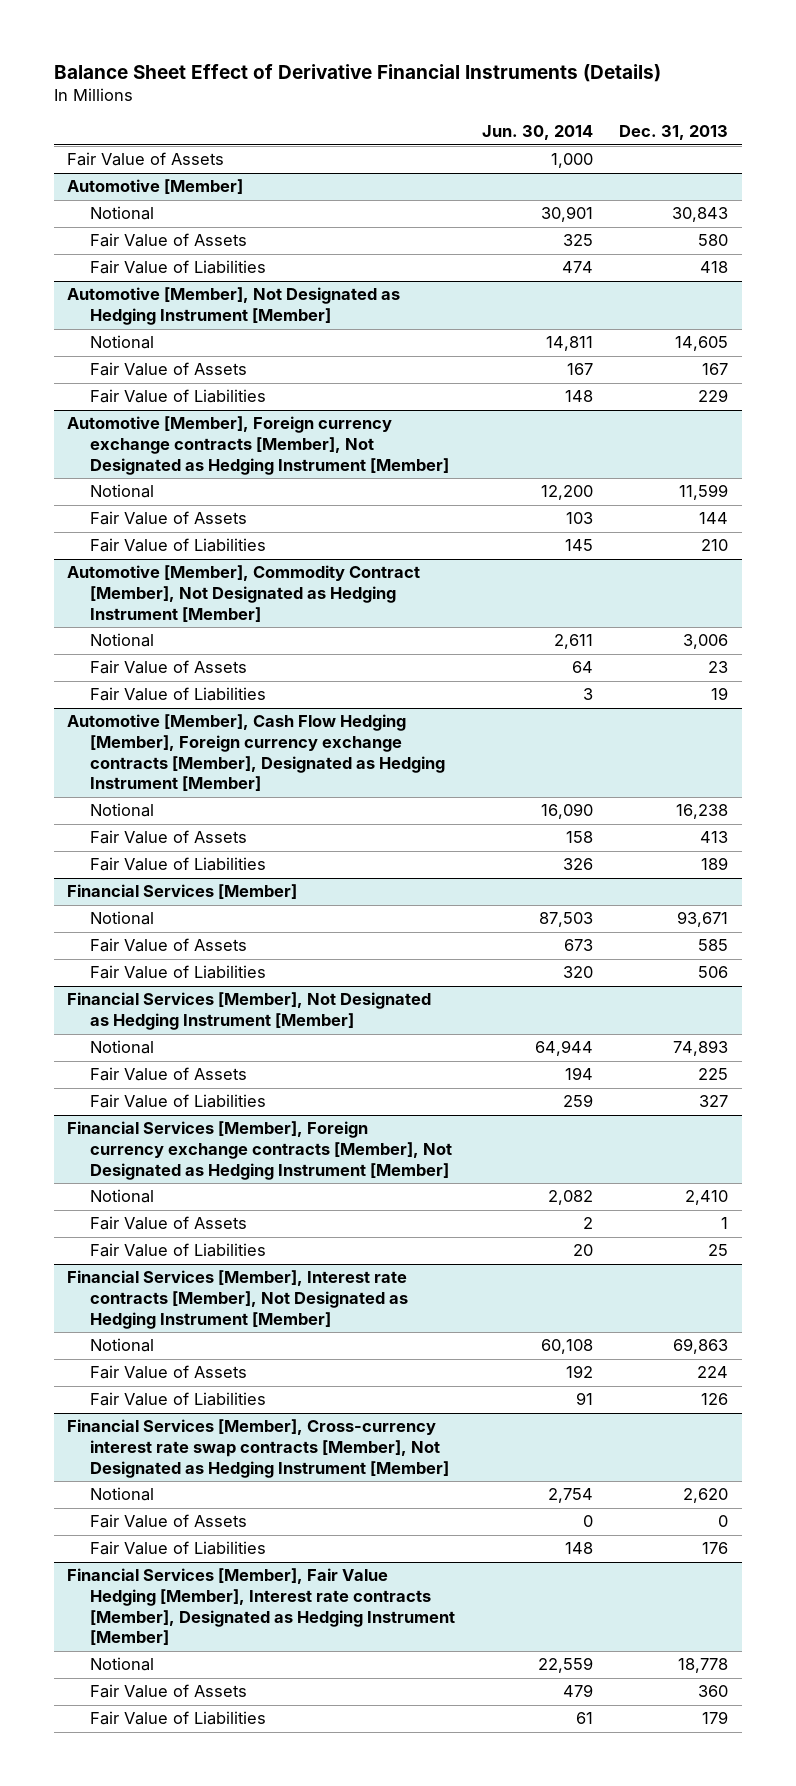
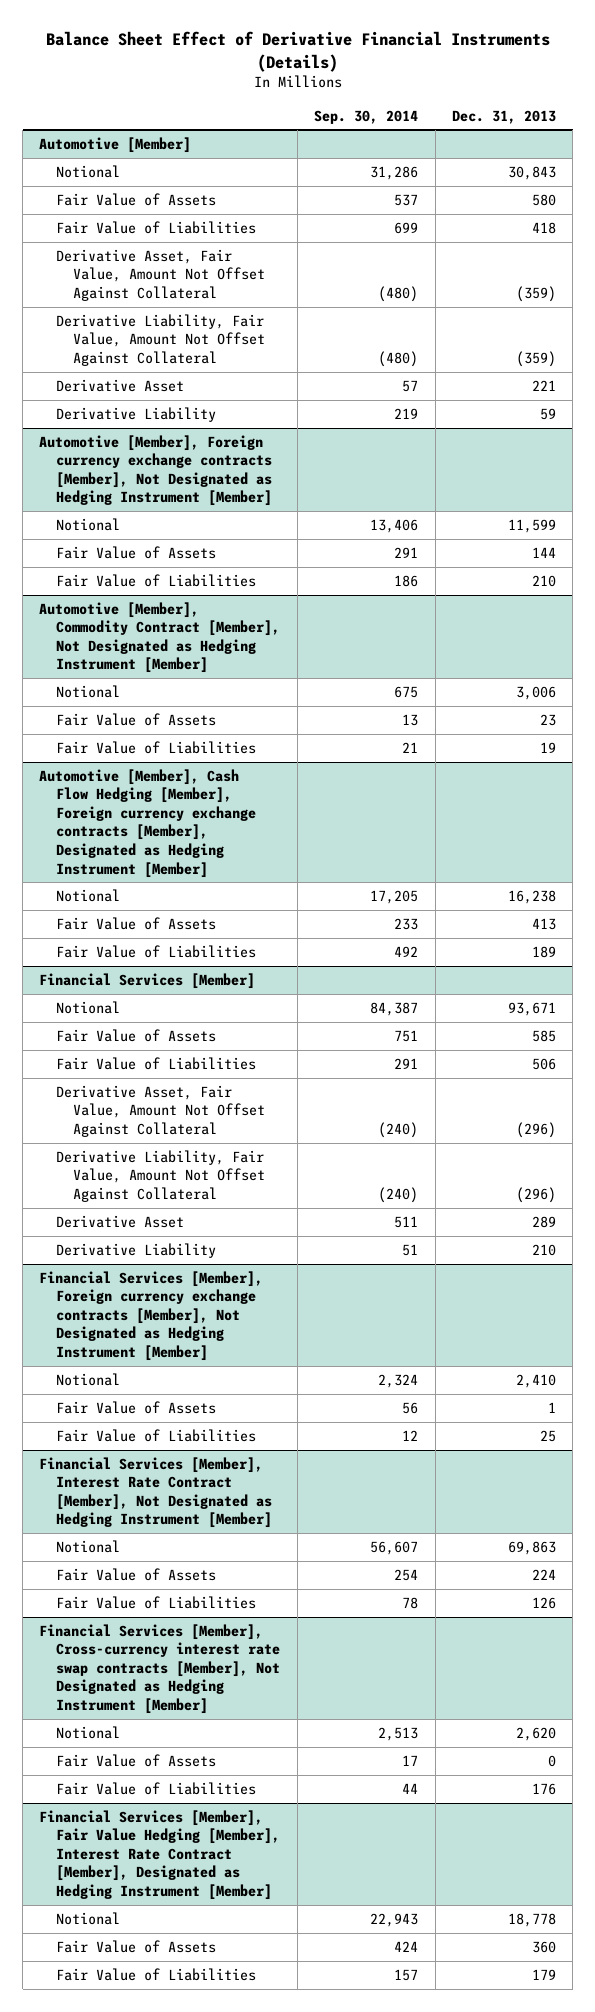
- | Jun. 30, 2014 | Dec. 31, 2013
+ | Sep. 30, 2014 | Dec. 31, 2013
- Fair Value of Assets | 1,000 |
- Automotive [Member], Not Designated as Hedging Instrument [Member]
- Notional | 14,811 | 14,605
- Fair Value of Assets | 167 | 167
- Fair Value of Liabilities | 148 | 229
@ Automotive [Member]
+ Derivative Asset, Fair Value, Amount Not Offset Against Collateral | (480) | (359)
+ Derivative Liability, Fair Value, Amount Not Offset Against Collateral | (480) | (359)
+ Derivative Asset | 57 | 221
+ Derivative Liability | 219 | 59
- Financial Services [Member], Not Designated as Hedging Instrument [Member]
- Notional | 64,944 | 74,893
- Fair Value of Assets | 194 | 225
- Fair Value of Liabilities | 259 | 327
@ Financial Services [Member]
+ Derivative Asset, Fair Value, Amount Not Offset Against Collateral | (240) | (296)
+ Derivative Liability, Fair Value, Amount Not Offset Against Collateral | (240) | (296)
+ Derivative Asset | 511 | 289
+ Derivative Liability | 51 | 210
- Financial Services [Member], Interest rate contracts [Member], Not Designated as Hedging Instrument [Member]
+ Financial Services [Member], Interest Rate Contract [Member], Not Designated as Hedging Instrument [Member]
- Financial Services [Member], Fair Value Hedging [Member], Interest rate contracts [Member], Designated as Hedging Instrument [Member]
+ Financial Services [Member], Fair Value Hedging [Member], Interest Rate Contract [Member], Designated as Hedging Instrument [Member]

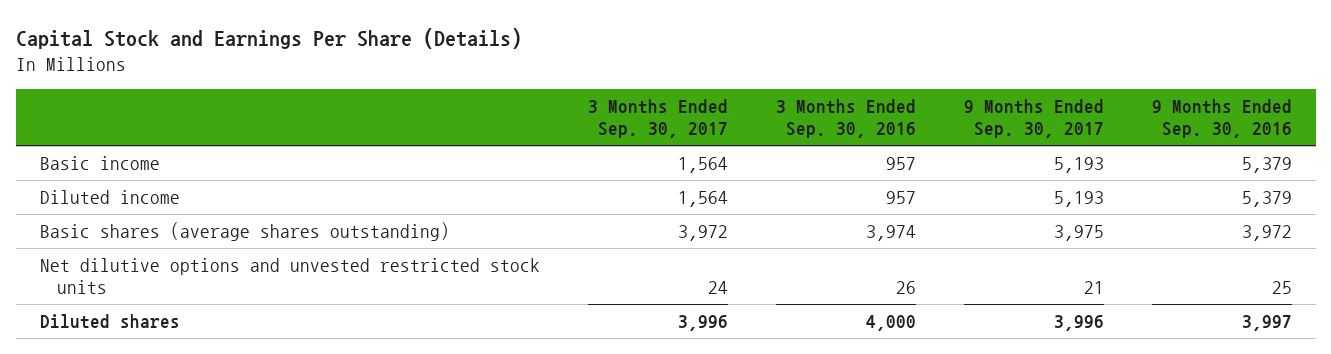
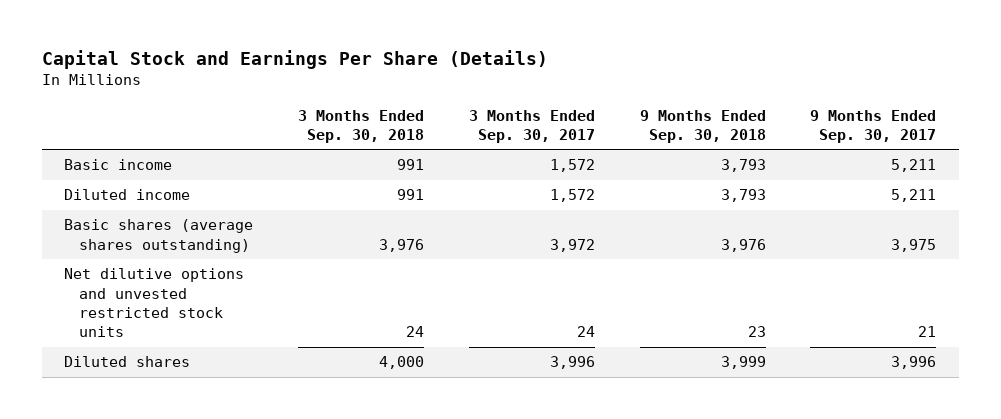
- | 3 Months Ended Sep. 30, 2017 | 3 Months Ended Sep. 30, 2016 | 9 Months Ended Sep. 30, 2017 | 9 Months Ended Sep. 30, 2016
+ | 3 Months Ended Sep. 30, 2018 | 3 Months Ended Sep. 30, 2017 | 9 Months Ended Sep. 30, 2018 | 9 Months Ended Sep. 30, 2017
- Basic income | 1,564 | 957 | 5,193 | 5,379
- Diluted income | 1,564 | 957 | 5,193 | 5,379
+ Basic income | 991 | 1,572 | 3,793 | 5,211
+ Diluted income | 991 | 1,572 | 3,793 | 5,211

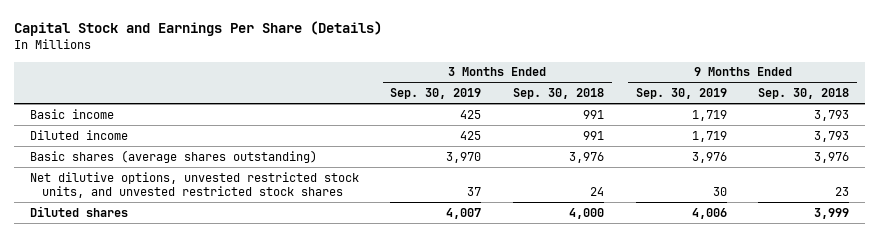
- | 3 Months Ended Sep. 30, 2018 | 3 Months Ended Sep. 30, 2017 | 9 Months Ended Sep. 30, 2018 | 9 Months Ended Sep. 30, 2017
+ | 3 Months Ended Sep. 30, 2019 | 3 Months Ended Sep. 30, 2018 | 9 Months Ended Sep. 30, 2019 | 9 Months Ended Sep. 30, 2018
- Net dilutive options and unvested restricted stock units | 24 | 24 | 23 | 21
+ Net dilutive options, unvested restricted stock units, and unvested restricted stock shares | 37 | 24 | 30 | 23

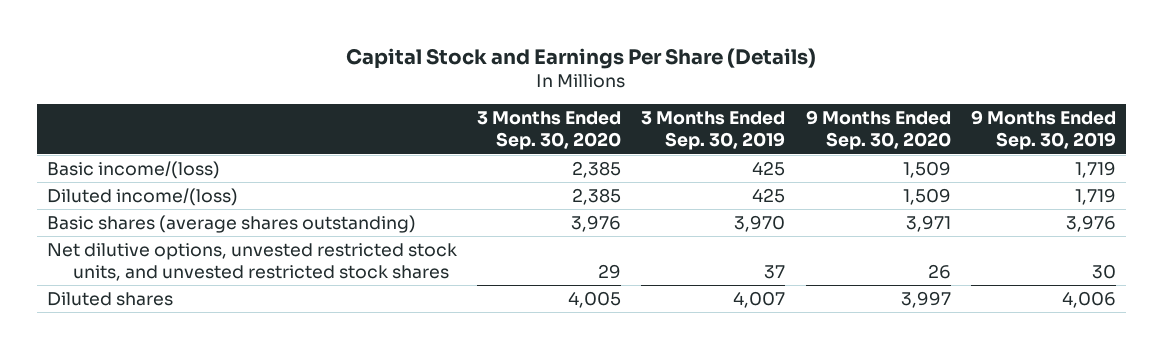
- | 3 Months Ended Sep. 30, 2019 | 3 Months Ended Sep. 30, 2018 | 9 Months Ended Sep. 30, 2019 | 9 Months Ended Sep. 30, 2018
+ | 3 Months Ended Sep. 30, 2020 | 3 Months Ended Sep. 30, 2019 | 9 Months Ended Sep. 30, 2020 | 9 Months Ended Sep. 30, 2019
- Basic income | 425 | 991 | 1,719 | 3,793
- Diluted income | 425 | 991 | 1,719 | 3,793
+ Basic income/(loss) | 2,385 | 425 | 1,509 | 1,719
+ Diluted income/(loss) | 2,385 | 425 | 1,509 | 1,719

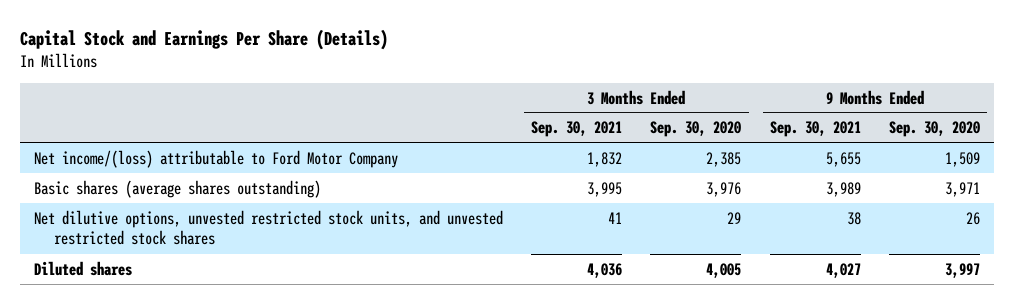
- | 3 Months Ended Sep. 30, 2020 | 3 Months Ended Sep. 30, 2019 | 9 Months Ended Sep. 30, 2020 | 9 Months Ended Sep. 30, 2019
+ | 3 Months Ended Sep. 30, 2021 | 3 Months Ended Sep. 30, 2020 | 9 Months Ended Sep. 30, 2021 | 9 Months Ended Sep. 30, 2020
- Basic income/(loss) | 2,385 | 425 | 1,509 | 1,719
- Diluted income/(loss) | 2,385 | 425 | 1,509 | 1,719
+ Net income/(loss) attributable to Ford Motor Company | 1,832 | 2,385 | 5,655 | 1,509

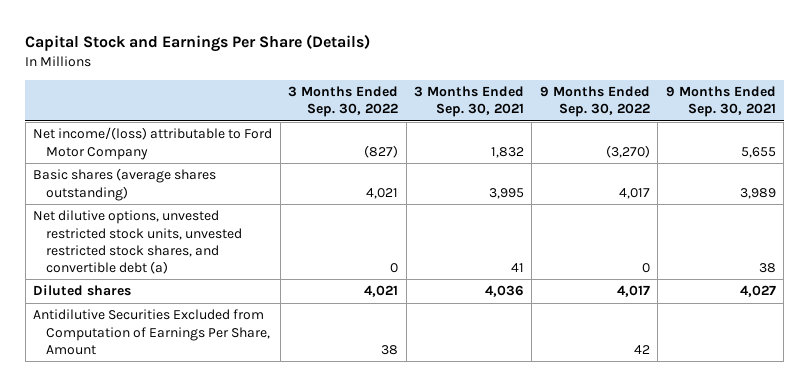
- | 3 Months Ended Sep. 30, 2021 | 3 Months Ended Sep. 30, 2020 | 9 Months Ended Sep. 30, 2021 | 9 Months Ended Sep. 30, 2020
+ | 3 Months Ended Sep. 30, 2022 | 3 Months Ended Sep. 30, 2021 | 9 Months Ended Sep. 30, 2022 | 9 Months Ended Sep. 30, 2021
- Net dilutive options, unvested restricted stock units, and unvested restricted stock shares | 41 | 29 | 38 | 26
+ Net dilutive options, unvested restricted stock units, unvested restricted stock shares, and convertible debt (a) | 0 | 41 | 0 | 38
+ Antidilutive Securities Excluded from Computation of Earnings Per Share, Amount | 38 | | 42 |

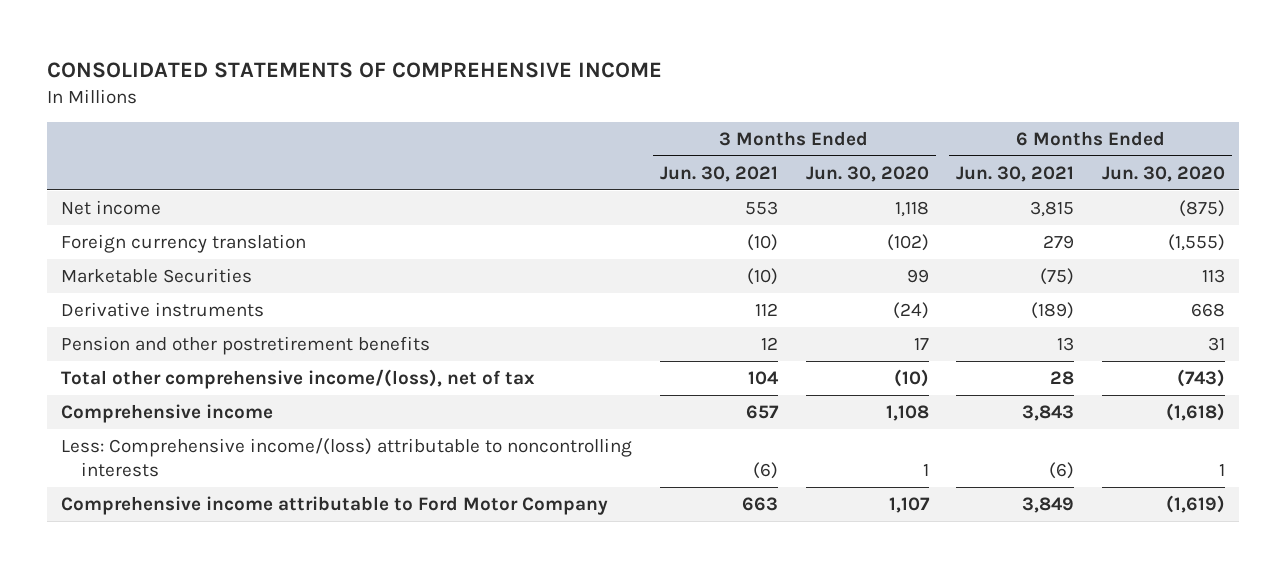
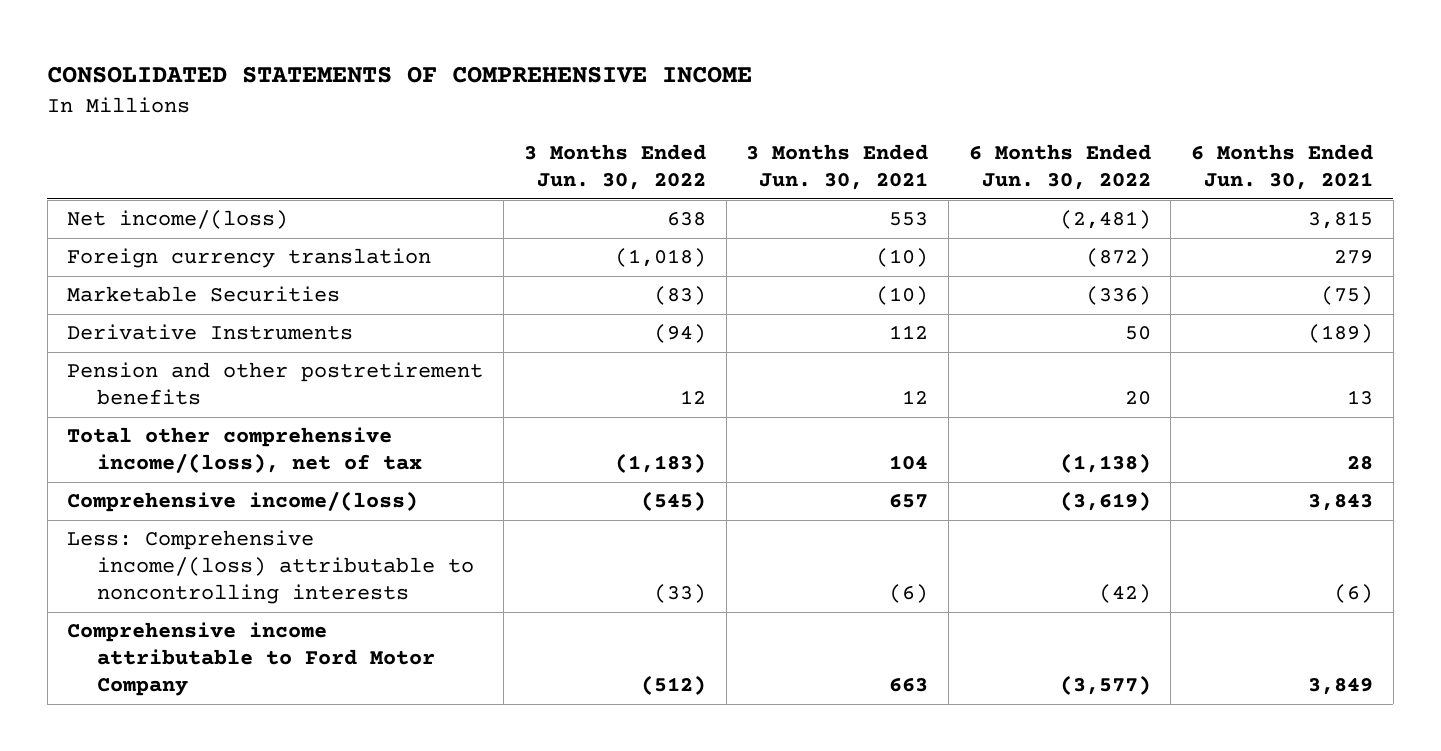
- | 3 Months Ended Jun. 30, 2021 | 3 Months Ended Jun. 30, 2020 | 6 Months Ended Jun. 30, 2021 | 6 Months Ended Jun. 30, 2020
+ | 3 Months Ended Jun. 30, 2022 | 3 Months Ended Jun. 30, 2021 | 6 Months Ended Jun. 30, 2022 | 6 Months Ended Jun. 30, 2021
- Net income | 553 | 1,118 | 3,815 | (875)
+ Net income/(loss) | 638 | 553 | (2,481) | 3,815
- Derivative instruments | 112 | (24) | (189) | 668
+ Derivative Instruments | (94) | 112 | 50 | (189)
- Comprehensive income | 657 | 1,108 | 3,843 | (1,618)
+ Comprehensive income/(loss) | (545) | 657 | (3,619) | 3,843

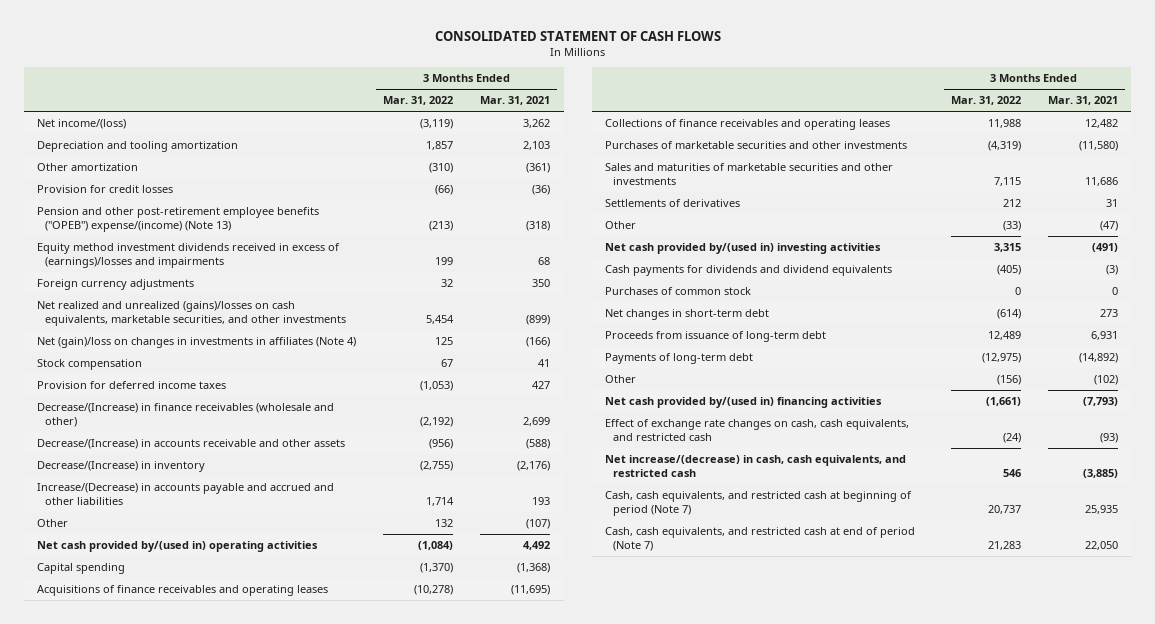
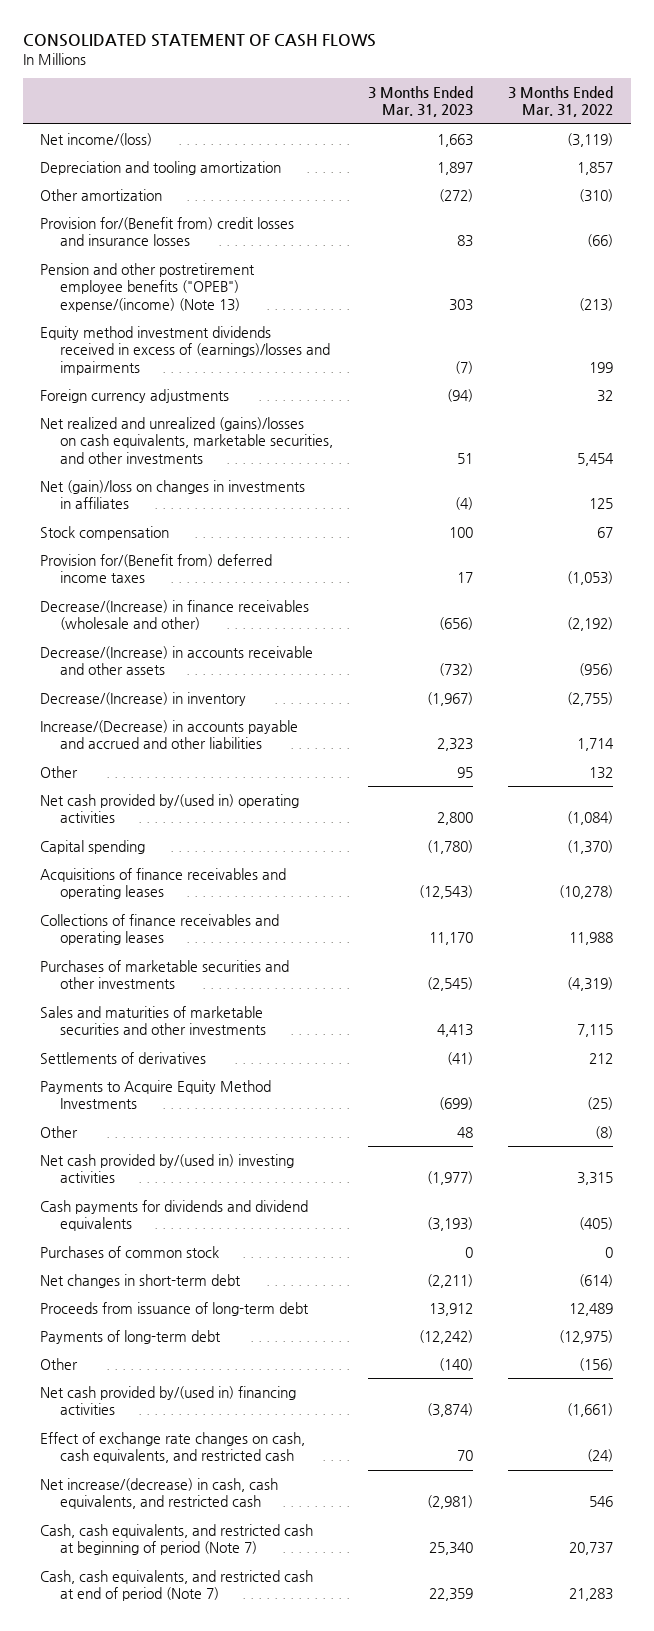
- | 3 Months Ended Mar. 31, 2022 | 3 Months Ended Mar. 31, 2021
+ | 3 Months Ended Mar. 31, 2023 | 3 Months Ended Mar. 31, 2022
- Provision for credit losses | (66) | (36)
- Pension and other post-retirement employee benefits ("OPEB") expense/(income) (Note 13) | (213) | (318)
+ Provision for/(Benefit from) credit losses and insurance losses | 83 | (66)
+ Pension and other postretirement employee benefits ("OPEB") expense/(income) (Note 13) | 303 | (213)
- Net (gain)/loss on changes in investments in affiliates (Note 4) | 125 | (166)
+ Net (gain)/loss on changes in investments in affiliates | (4) | 125
- Provision for deferred income taxes | (1,053) | 427
+ Provision for/(Benefit from) deferred income taxes | 17 | (1,053)
- Other | (33) | (47)
+ Payments to Acquire Equity Method Investments | (699) | (25)
+ Other | 48 | (8)

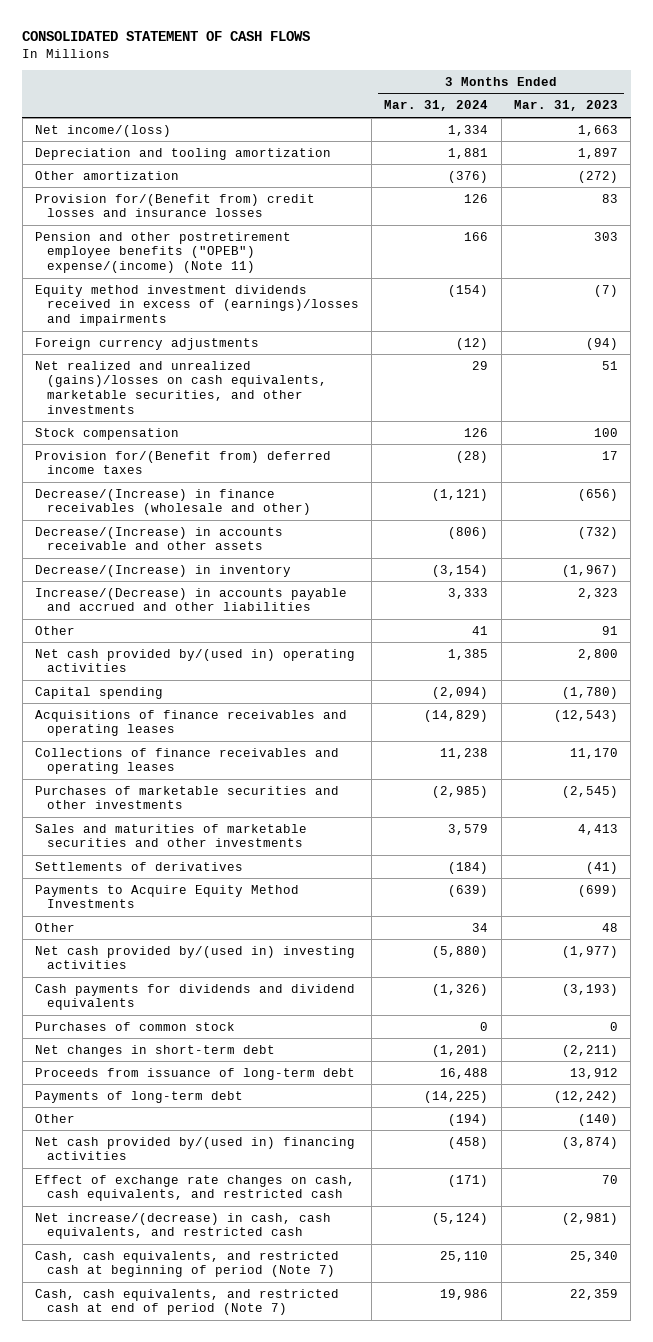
- | 3 Months Ended Mar. 31, 2023 | 3 Months Ended Mar. 31, 2022
+ | 3 Months Ended Mar. 31, 2024 | 3 Months Ended Mar. 31, 2023
- Pension and other postretirement employee benefits ("OPEB") expense/(income) (Note 13) | 303 | (213)
+ Pension and other postretirement employee benefits ("OPEB") expense/(income) (Note 11) | 166 | 303
- Net (gain)/loss on changes in investments in affiliates | (4) | 125
- Other | 95 | 132
+ Other | 41 | 91

